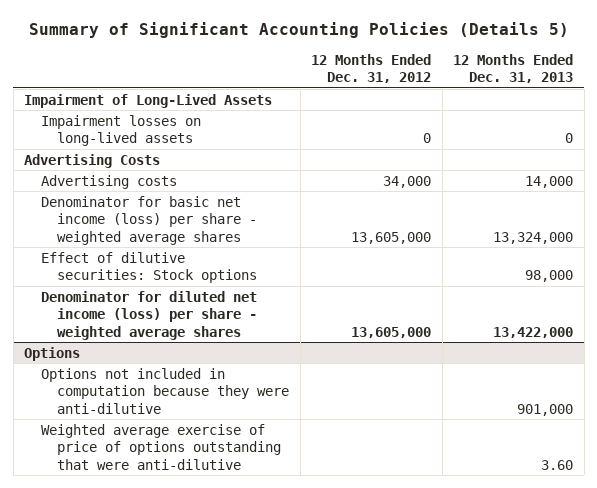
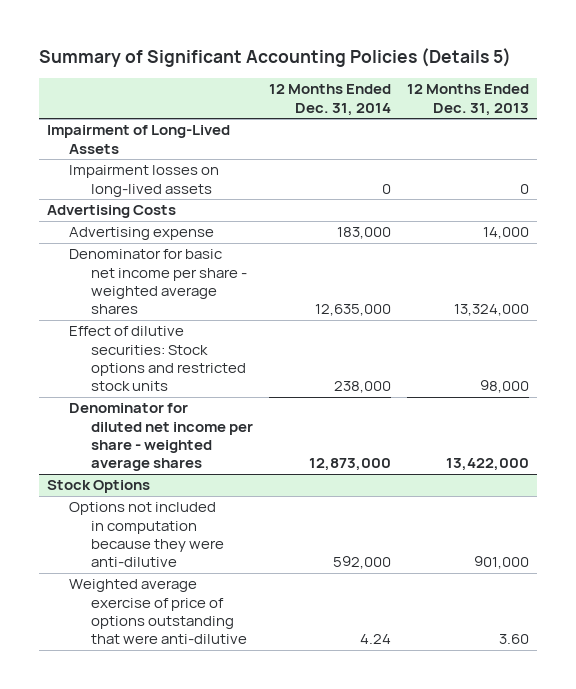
- | 12 Months Ended Dec. 31, 2012 | 12 Months Ended Dec. 31, 2013
+ | 12 Months Ended Dec. 31, 2014 | 12 Months Ended Dec. 31, 2013
- Advertising costs | 34,000 | 14,000
- Denominator for basic net income (loss) per share - weighted average shares | 13,605,000 | 13,324,000
- Effect of dilutive securities: Stock options | | 98,000
- Denominator for diluted net income (loss) per share - weighted average shares | 13,605,000 | 13,422,000
- Options
+ Advertising expense | 183,000 | 14,000
+ Denominator for basic net income per share - weighted average shares | 12,635,000 | 13,324,000
+ Effect of dilutive securities: Stock options and restricted stock units | 238,000 | 98,000
+ Denominator for diluted net income per share - weighted average shares | 12,873,000 | 13,422,000
+ Stock Options

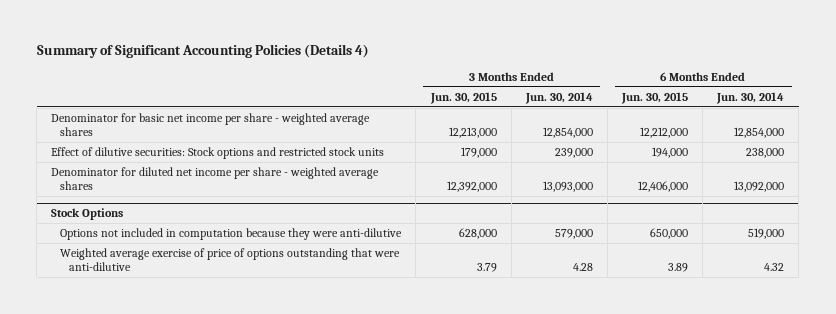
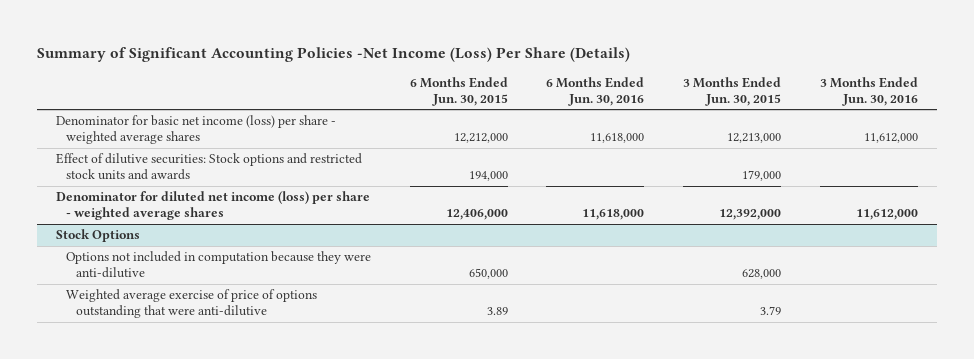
- Summary of Significant Accounting Policies (Details 4)
+ Summary of Significant Accounting Policies -Net Income (Loss) Per Share (Details)
- | 3 Months Ended Jun. 30, 2015 | 3 Months Ended Jun. 30, 2014 | 6 Months Ended Jun. 30, 2015 | 6 Months Ended Jun. 30, 2014
+ | 6 Months Ended Jun. 30, 2015 | 6 Months Ended Jun. 30, 2016 | 3 Months Ended Jun. 30, 2015 | 3 Months Ended Jun. 30, 2016
- Denominator for basic net income per share - weighted average shares | 12,213,000 | 12,854,000 | 12,212,000 | 12,854,000
- Effect of dilutive securities: Stock options and restricted stock units | 179,000 | 239,000 | 194,000 | 238,000
- Denominator for diluted net income per share - weighted average shares | 12,392,000 | 13,093,000 | 12,406,000 | 13,092,000
+ Denominator for basic net income (loss) per share - weighted average shares | 12,212,000 | 11,618,000 | 12,213,000 | 11,612,000
+ Effect of dilutive securities: Stock options and restricted stock units and awards | 194,000 | | 179,000 |
+ Denominator for diluted net income (loss) per share - weighted average shares | 12,406,000 | 11,618,000 | 12,392,000 | 11,612,000

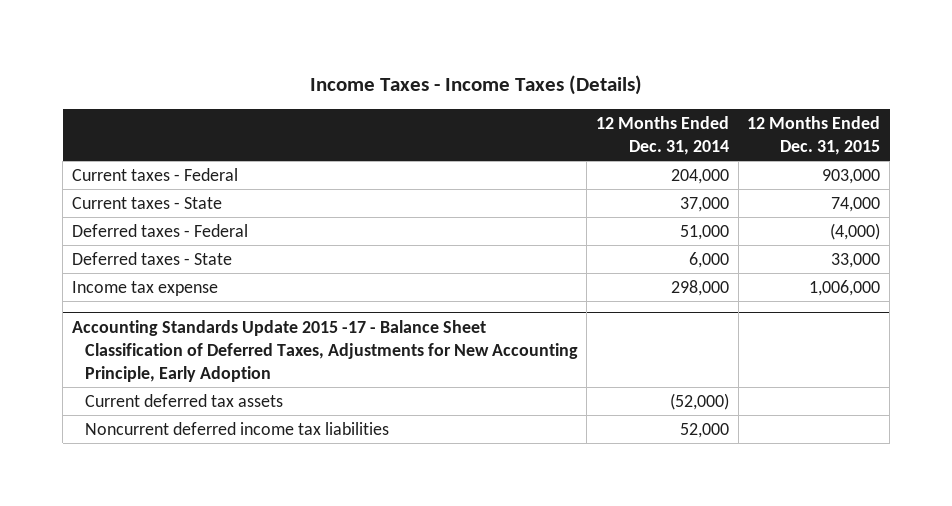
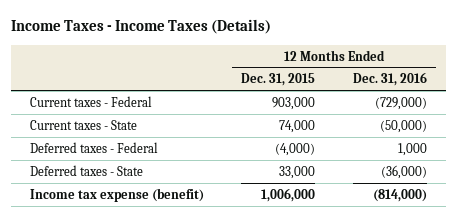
- | 12 Months Ended Dec. 31, 2014 | 12 Months Ended Dec. 31, 2015
+ | 12 Months Ended Dec. 31, 2015 | 12 Months Ended Dec. 31, 2016
- Income tax expense | 298,000 | 1,006,000
- Accounting Standards Update 2015 -17 - Balance Sheet Classification of Deferred Taxes, Adjustments for New Accounting Principle, Early Adoption
- Current deferred tax assets | (52,000) |
- Noncurrent deferred income tax liabilities | 52,000 |
+ Income tax expense (benefit) | 1,006,000 | (814,000)

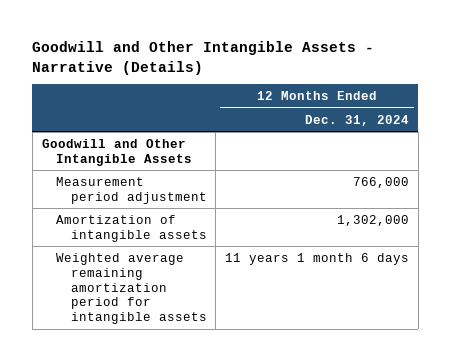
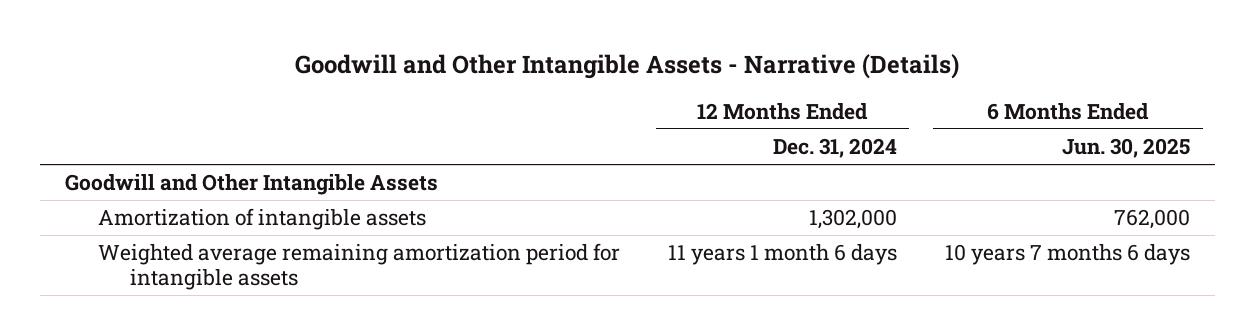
- | 12 Months Ended Dec. 31, 2024
+ | 12 Months Ended Dec. 31, 2024 | 6 Months Ended Jun. 30, 2025
- Measurement period adjustment | 766,000

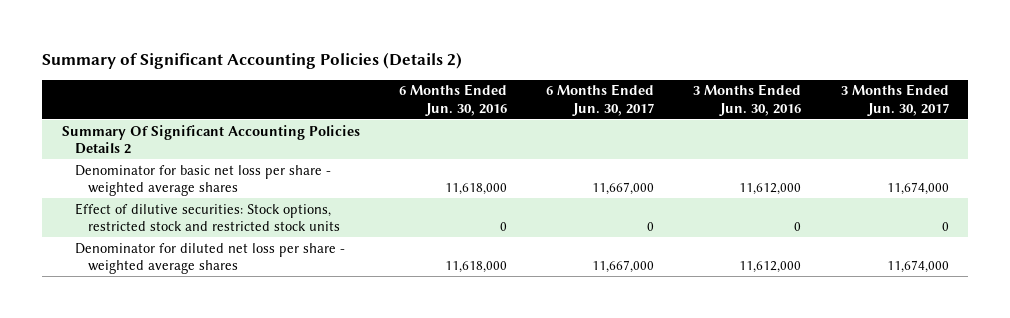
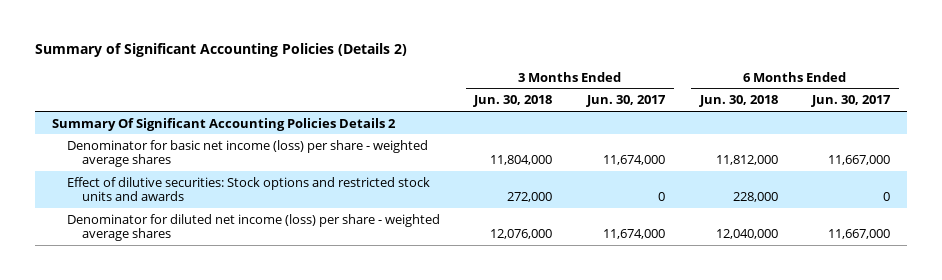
- | 6 Months Ended Jun. 30, 2016 | 6 Months Ended Jun. 30, 2017 | 3 Months Ended Jun. 30, 2016 | 3 Months Ended Jun. 30, 2017
+ | 3 Months Ended Jun. 30, 2018 | 3 Months Ended Jun. 30, 2017 | 6 Months Ended Jun. 30, 2018 | 6 Months Ended Jun. 30, 2017
- Denominator for basic net loss per share - weighted average shares | 11,618,000 | 11,667,000 | 11,612,000 | 11,674,000
- Effect of dilutive securities: Stock options, restricted stock and restricted stock units | 0 | 0 | 0 | 0
- Denominator for diluted net loss per share - weighted average shares | 11,618,000 | 11,667,000 | 11,612,000 | 11,674,000
+ Denominator for basic net income (loss) per share - weighted average shares | 11,804,000 | 11,674,000 | 11,812,000 | 11,667,000
+ Effect of dilutive securities: Stock options and restricted stock units and awards | 272,000 | 0 | 228,000 | 0
+ Denominator for diluted net income (loss) per share - weighted average shares | 12,076,000 | 11,674,000 | 12,040,000 | 11,667,000

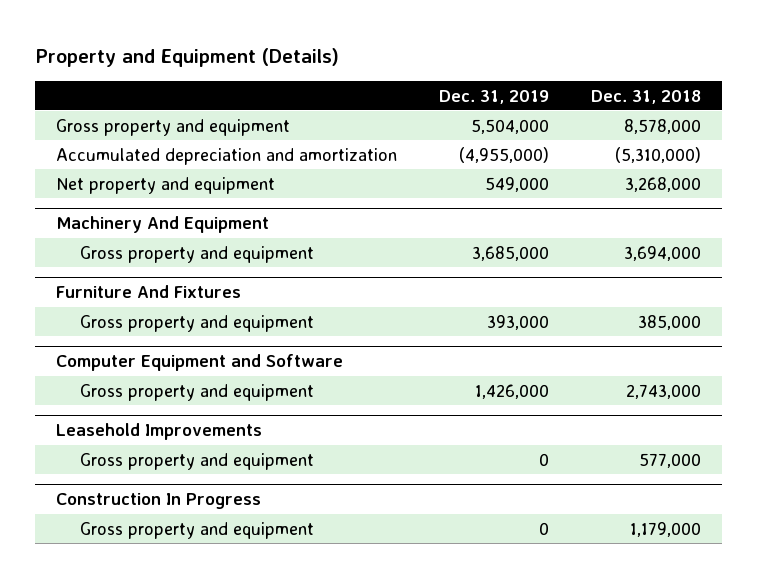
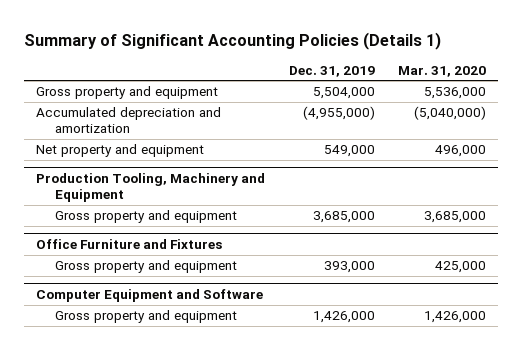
- Property and Equipment (Details)
+ Summary of Significant Accounting Policies (Details 1)
- | Dec. 31, 2019 | Dec. 31, 2018
+ | Dec. 31, 2019 | Mar. 31, 2020
- Machinery And Equipment
+ Production Tooling, Machinery and Equipment
- Furniture And Fixtures
+ Office Furniture and Fixtures
- Leasehold Improvements
- Gross property and equipment | 0 | 577,000
- Construction In Progress
- Gross property and equipment | 0 | 1,179,000

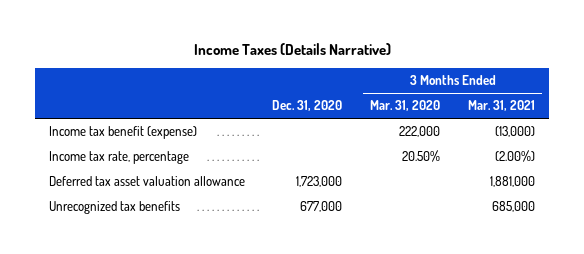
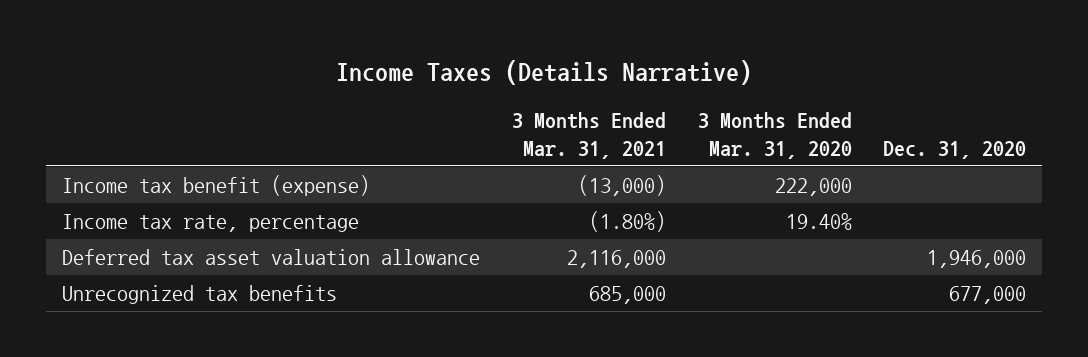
- | Dec. 31, 2020 | 3 Months Ended Mar. 31, 2020 | 3 Months Ended Mar. 31, 2021
+ | 3 Months Ended Mar. 31, 2021 | 3 Months Ended Mar. 31, 2020 | Dec. 31, 2020
- Income tax rate, percentage | | 20.50% | (2.00%)
- Deferred tax asset valuation allowance | 1,723,000 | | 1,881,000
+ Income tax rate, percentage | (1.80%) | 19.40% |
+ Deferred tax asset valuation allowance | 2,116,000 | | 1,946,000

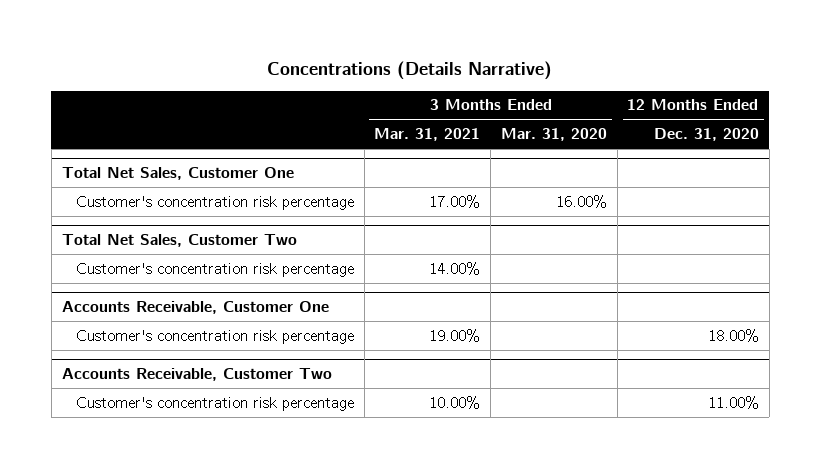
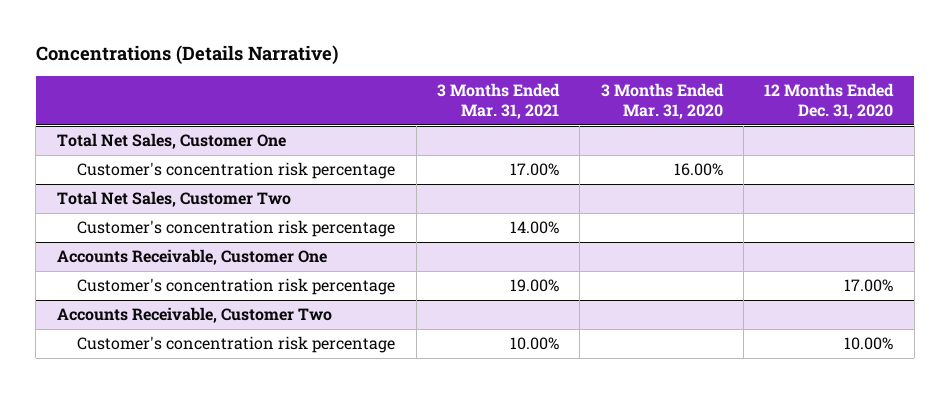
@ Accounts Receivable, Customer One
- Customer's concentration risk percentage | 19.00% | | 18.00%
+ Customer's concentration risk percentage | 19.00% | | 17.00%
@ Accounts Receivable, Customer Two
- Customer's concentration risk percentage | 10.00% | | 11.00%
+ Customer's concentration risk percentage | 10.00% | | 10.00%

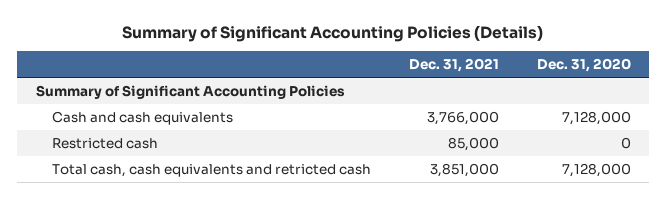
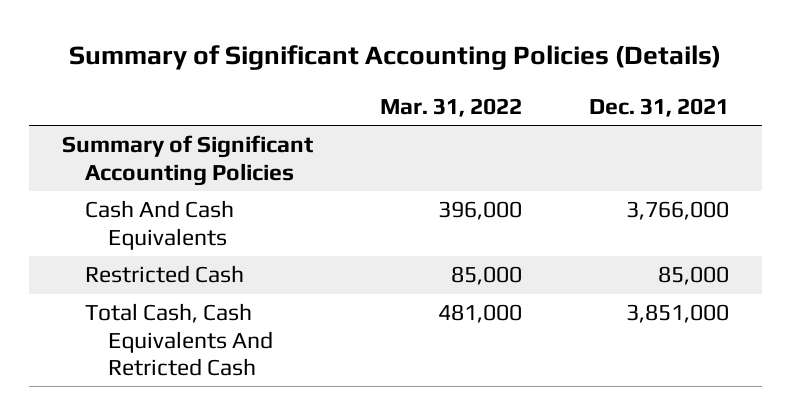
- | Dec. 31, 2021 | Dec. 31, 2020
+ | Mar. 31, 2022 | Dec. 31, 2021
- Cash and cash equivalents | 3,766,000 | 7,128,000
- Restricted cash | 85,000 | 0
- Total cash, cash equivalents and retricted cash | 3,851,000 | 7,128,000
+ Cash And Cash Equivalents | 396,000 | 3,766,000
+ Restricted Cash | 85,000 | 85,000
+ Total Cash, Cash Equivalents And Retricted Cash | 481,000 | 3,851,000

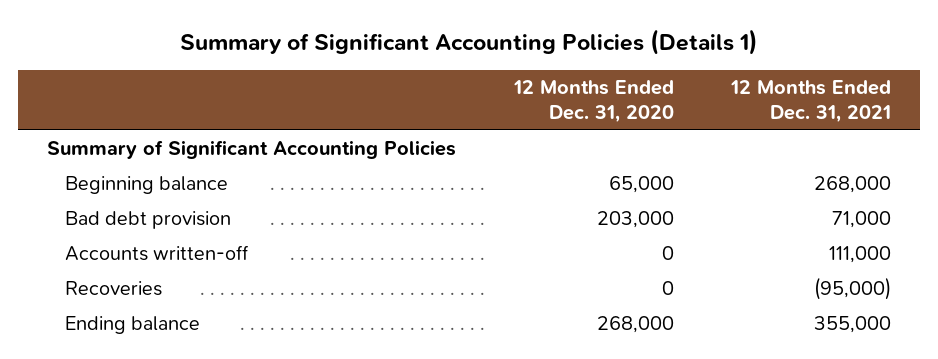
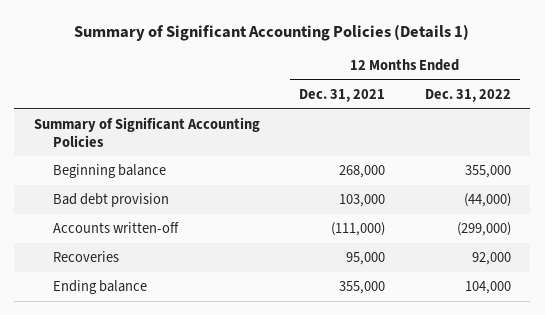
- | 12 Months Ended Dec. 31, 2020 | 12 Months Ended Dec. 31, 2021
+ | 12 Months Ended Dec. 31, 2021 | 12 Months Ended Dec. 31, 2022
- Bad debt provision | 203,000 | 71,000
- Accounts written-off | 0 | 111,000
- Recoveries | 0 | (95,000)
+ Bad debt provision | 103,000 | (44,000)
+ Accounts written-off | (111,000) | (299,000)
+ Recoveries | 95,000 | 92,000

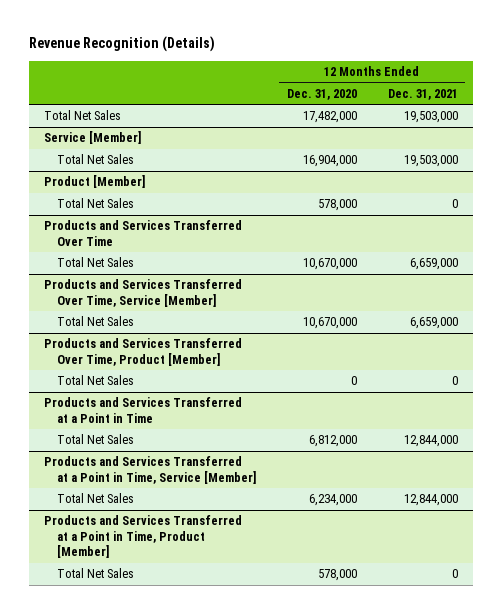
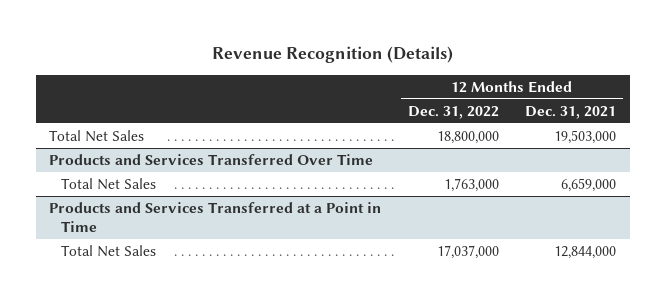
- | 12 Months Ended Dec. 31, 2020 | 12 Months Ended Dec. 31, 2021
+ | 12 Months Ended Dec. 31, 2022 | 12 Months Ended Dec. 31, 2021
- Service [Member]
- Total Net Sales | 16,904,000 | 19,503,000
- Product [Member]
- Total Net Sales | 578,000 | 0
- Products and Services Transferred Over Time, Service [Member]
- Total Net Sales | 10,670,000 | 6,659,000
- Products and Services Transferred Over Time, Product [Member]
- Total Net Sales | 0 | 0
- Products and Services Transferred at a Point in Time, Service [Member]
- Total Net Sales | 6,234,000 | 12,844,000
- Products and Services Transferred at a Point in Time, Product [Member]
- Total Net Sales | 578,000 | 0

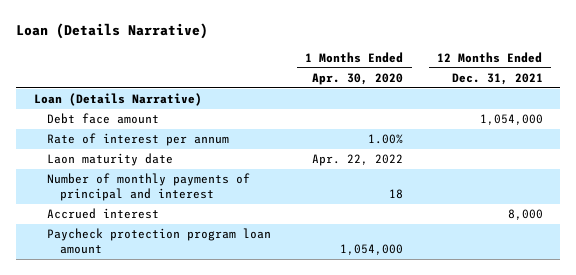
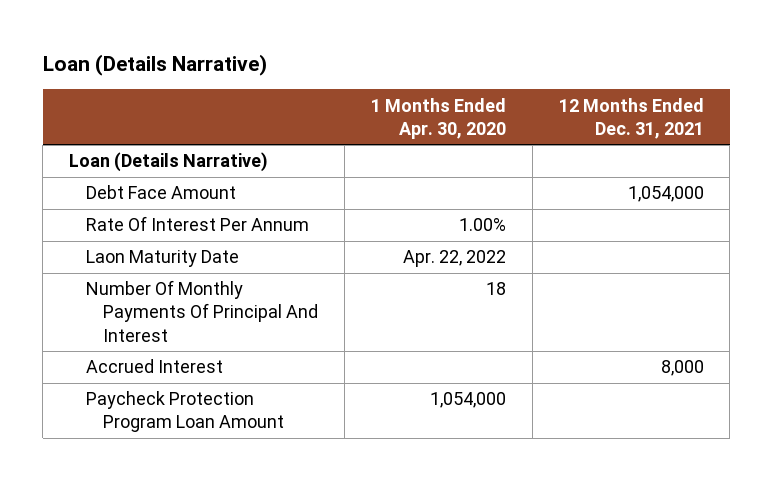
- Debt face amount | | 1,054,000
- Rate of interest per annum | 1.00% |
- Laon maturity date | Apr. 22, 2022 |
- Number of monthly payments of principal and interest | 18 |
- Accrued interest | | 8,000
- Paycheck protection program loan amount | 1,054,000 |
+ Debt Face Amount | | 1,054,000
+ Rate Of Interest Per Annum | 1.00% |
+ Laon Maturity Date | Apr. 22, 2022 |
+ Number Of Monthly Payments Of Principal And Interest | 18 |
+ Accrued Interest | | 8,000
+ Paycheck Protection Program Loan Amount | 1,054,000 |

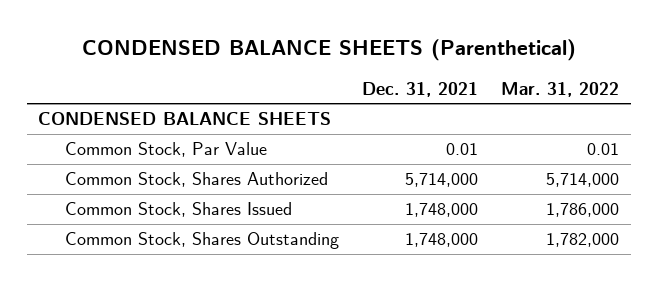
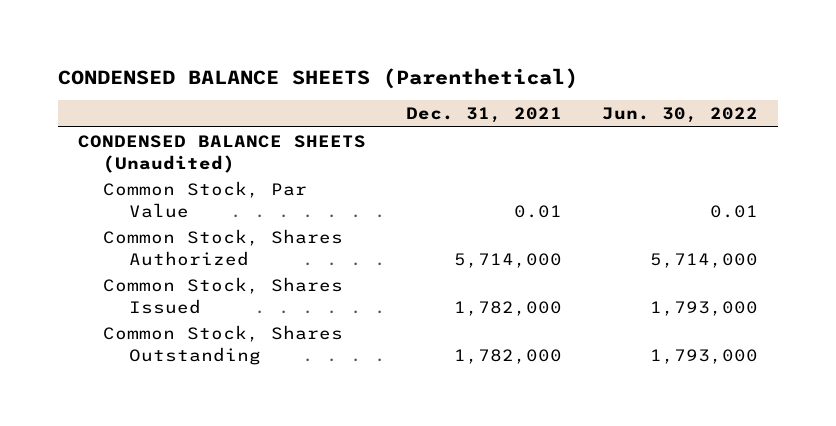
- | Dec. 31, 2021 | Mar. 31, 2022
+ | Dec. 31, 2021 | Jun. 30, 2022
- CONDENSED BALANCE SHEETS
+ CONDENSED BALANCE SHEETS (Unaudited)
- Common Stock, Shares Issued | 1,748,000 | 1,786,000
- Common Stock, Shares Outstanding | 1,748,000 | 1,782,000
+ Common Stock, Shares Issued | 1,782,000 | 1,793,000
+ Common Stock, Shares Outstanding | 1,782,000 | 1,793,000

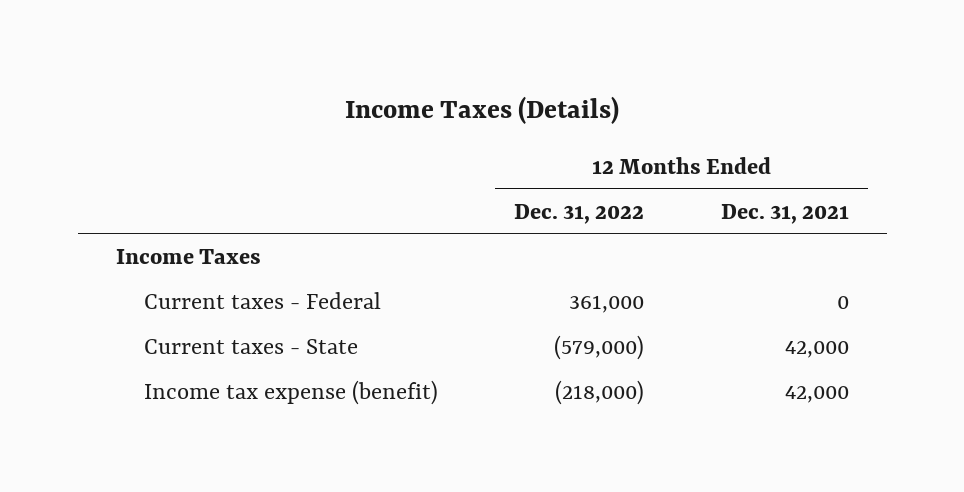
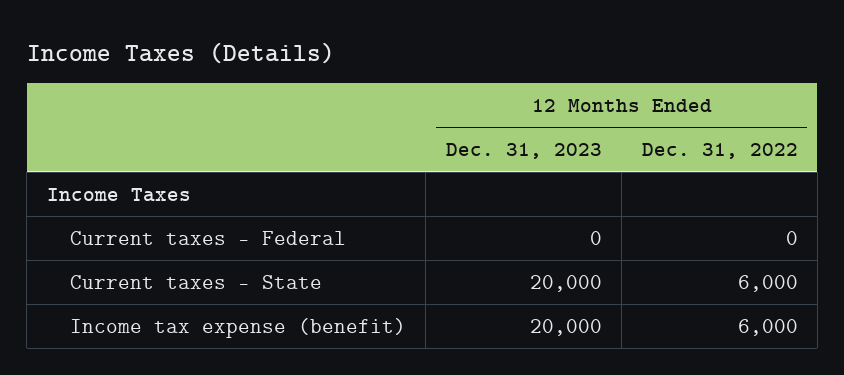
- | 12 Months Ended Dec. 31, 2022 | 12 Months Ended Dec. 31, 2021
+ | 12 Months Ended Dec. 31, 2023 | 12 Months Ended Dec. 31, 2022
- Current taxes - Federal | 361,000 | 0
- Current taxes - State | (579,000) | 42,000
- Income tax expense (benefit) | (218,000) | 42,000
+ Current taxes - Federal | 0 | 0
+ Current taxes - State | 20,000 | 6,000
+ Income tax expense (benefit) | 20,000 | 6,000

